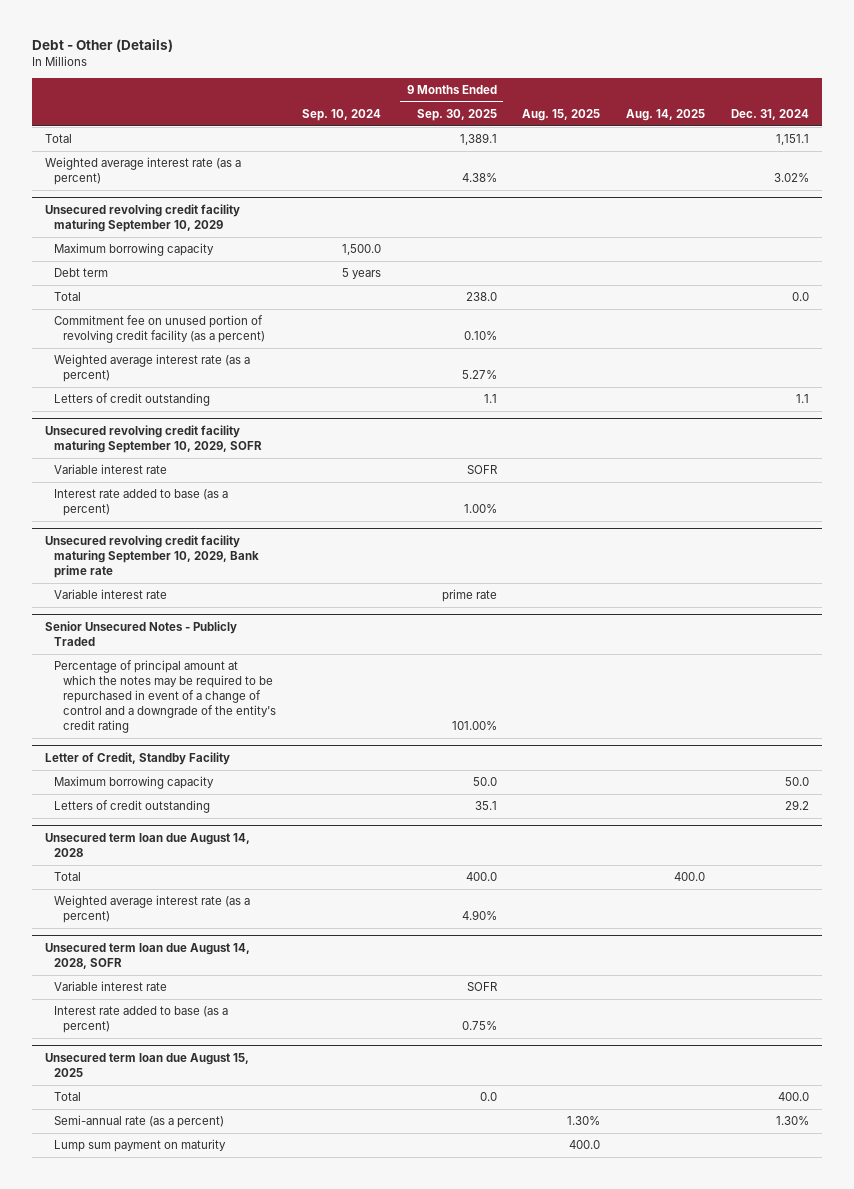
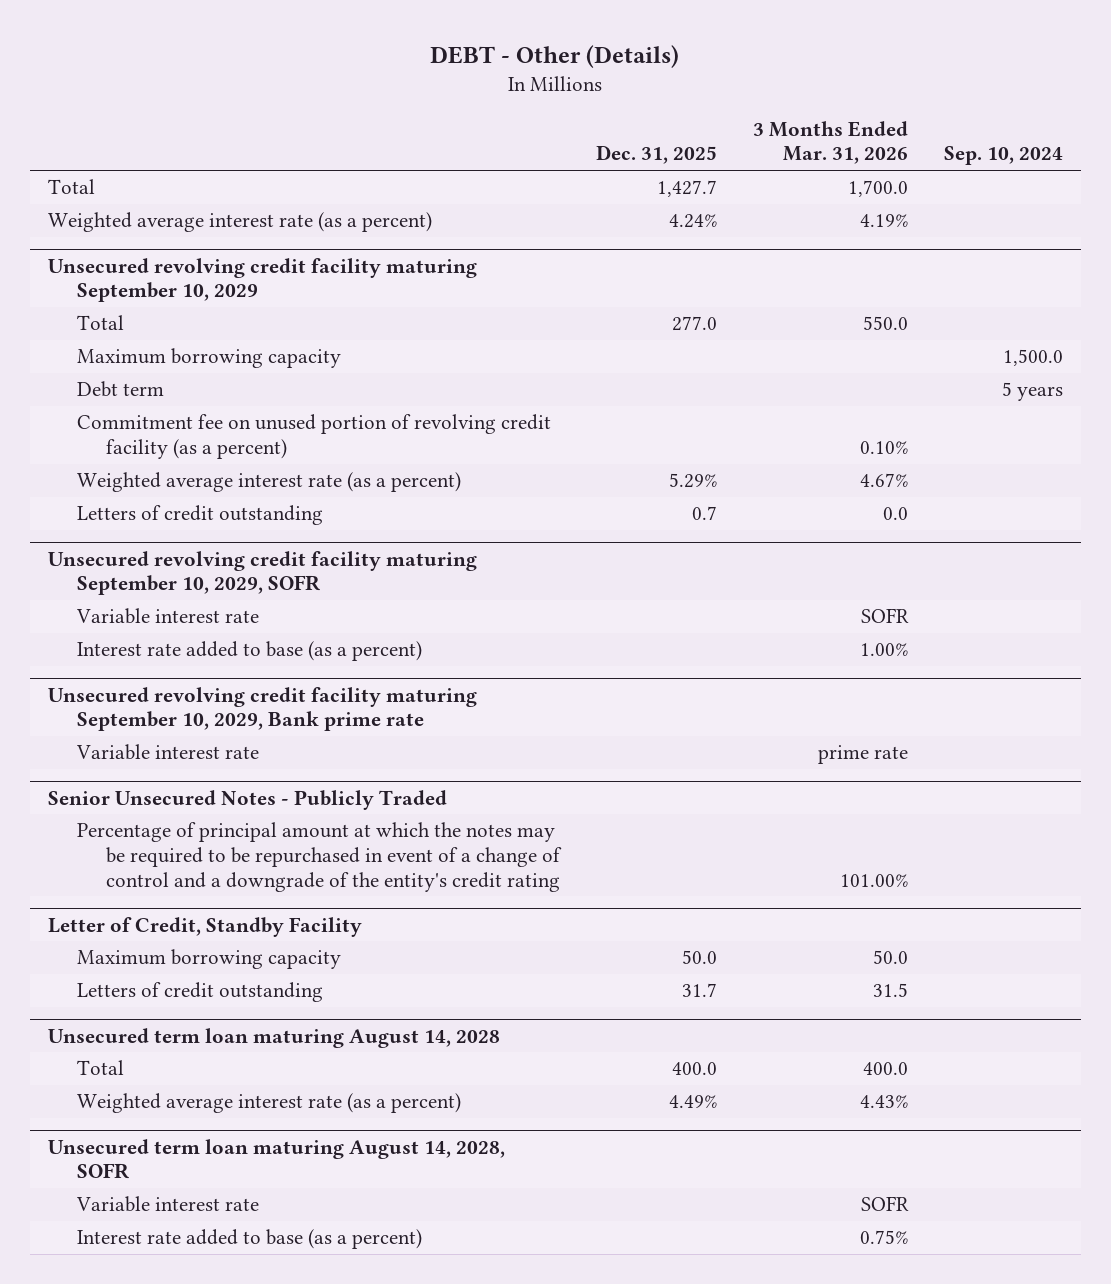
- Debt - Other (Details)
+ DEBT - Other (Details)
- | Sep. 10, 2024 | 9 Months Ended Sep. 30, 2025 | Aug. 15, 2025 | Aug. 14, 2025 | Dec. 31, 2024
+ | Dec. 31, 2025 | 3 Months Ended Mar. 31, 2026 | Sep. 10, 2024
@ Unsecured revolving credit facility maturing September 10, 2029
moved up: Total | 277.0 | 550.0 |
- Unsecured term loan due August 14, 2028
+ Unsecured term loan maturing August 14, 2028
- Unsecured term loan due August 14, 2028, SOFR
+ Unsecured term loan maturing August 14, 2028, SOFR
- Unsecured term loan due August 15, 2025
- Total | | 0.0 | | | 400.0
- Semi-annual rate (as a percent) | | | 1.30% | | 1.30%
- Lump sum payment on maturity | | | 400.0 | |

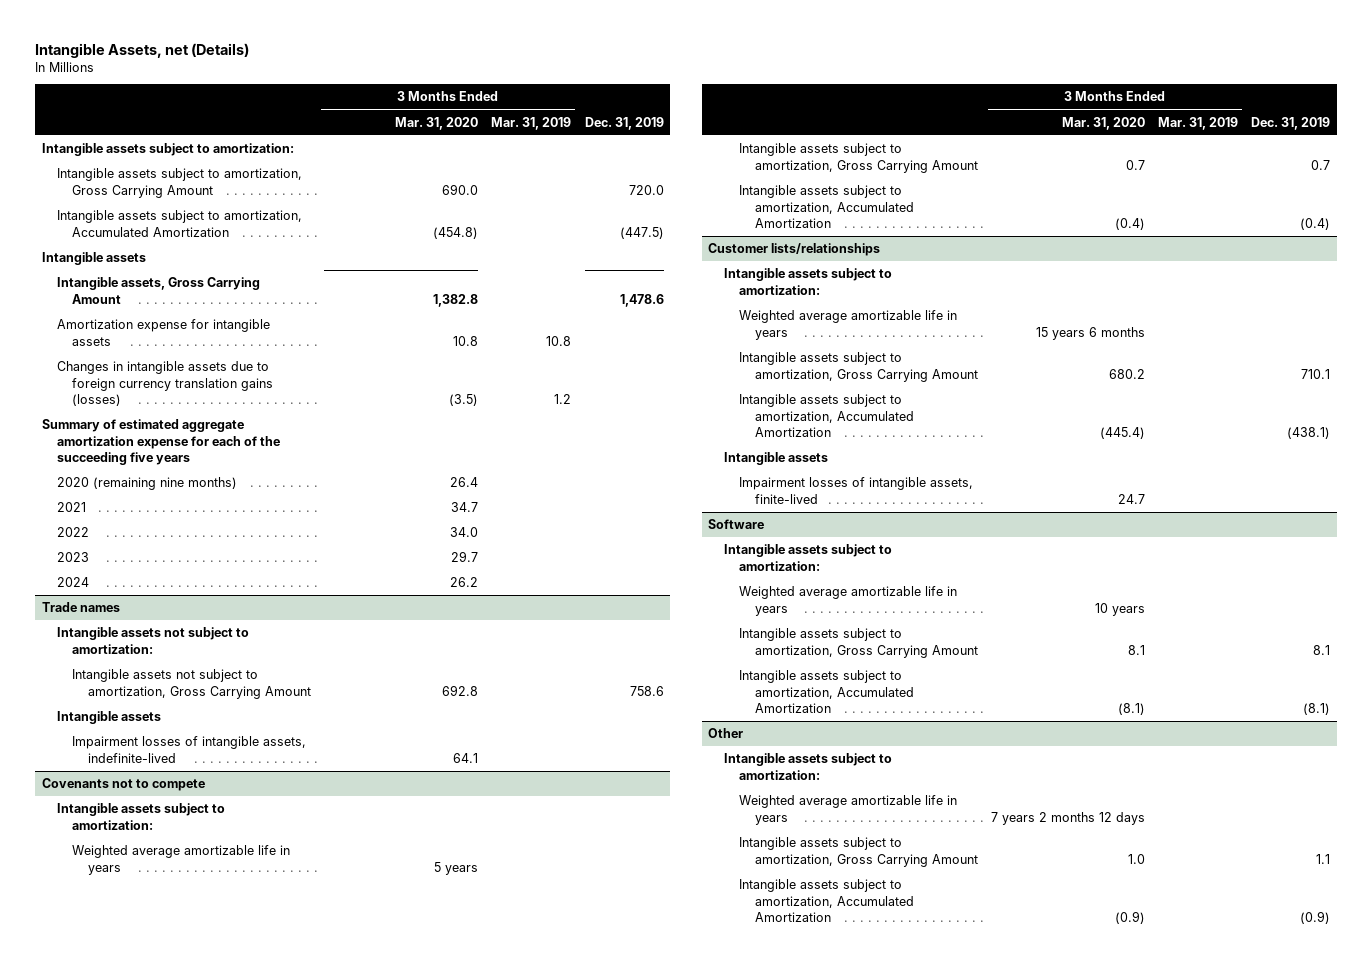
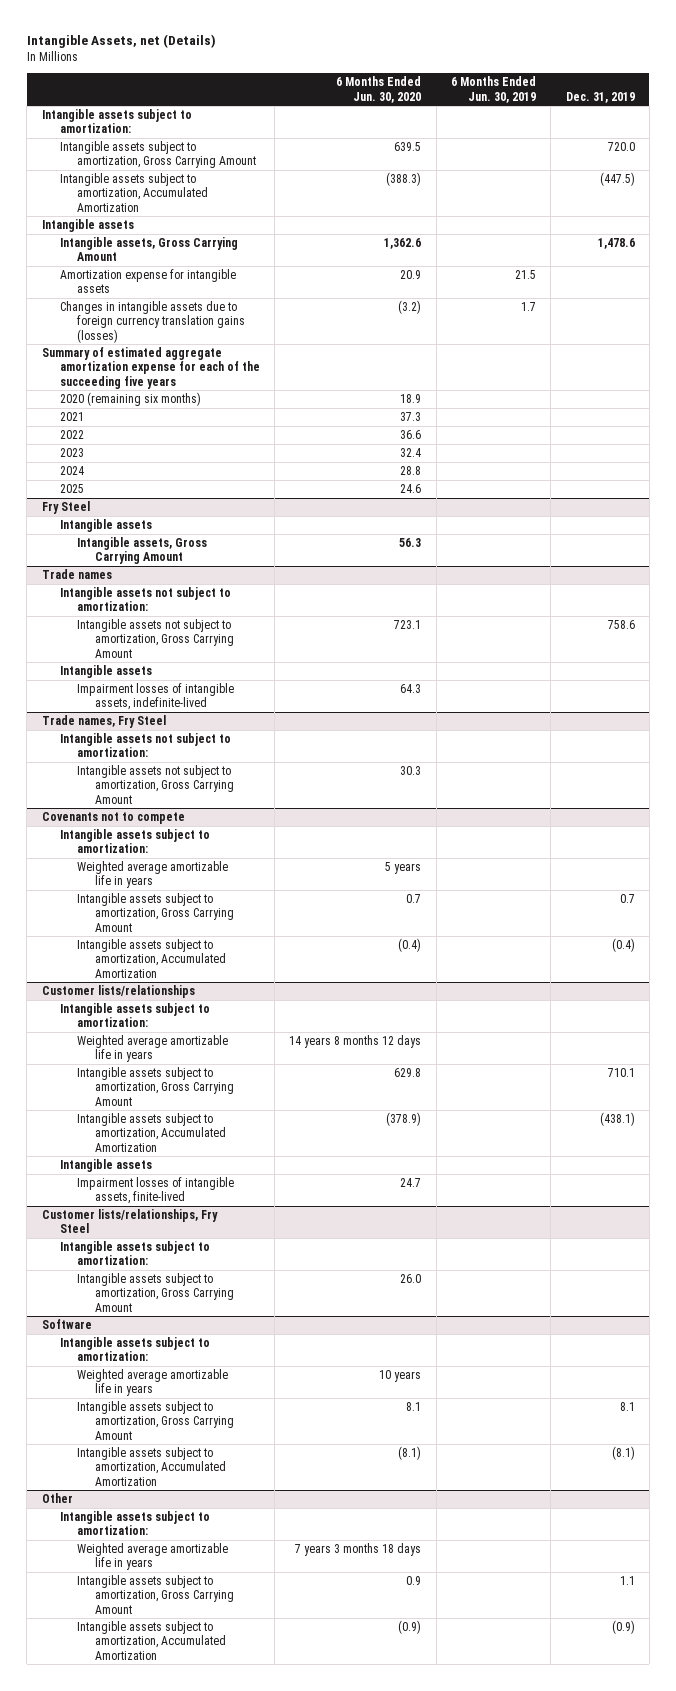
- | 3 Months Ended Mar. 31, 2020 | 3 Months Ended Mar. 31, 2019 | Dec. 31, 2019
+ | 6 Months Ended Jun. 30, 2020 | 6 Months Ended Jun. 30, 2019 | Dec. 31, 2019
- 2020 (remaining nine months) | 26.4 | |
+ 2020 (remaining six months) | 18.9 | |
+ 2025 | 24.6 | |
+ Fry Steel
+ Intangible assets
+ Intangible assets, Gross Carrying Amount | 56.3 | |
+ Trade names, Fry Steel
+ Intangible assets not subject to amortization:
+ Intangible assets not subject to amortization, Gross Carrying Amount | 30.3 | |
+ Customer lists/relationships, Fry Steel
+ Intangible assets subject to amortization:
+ Intangible assets subject to amortization, Gross Carrying Amount | 26.0 | |

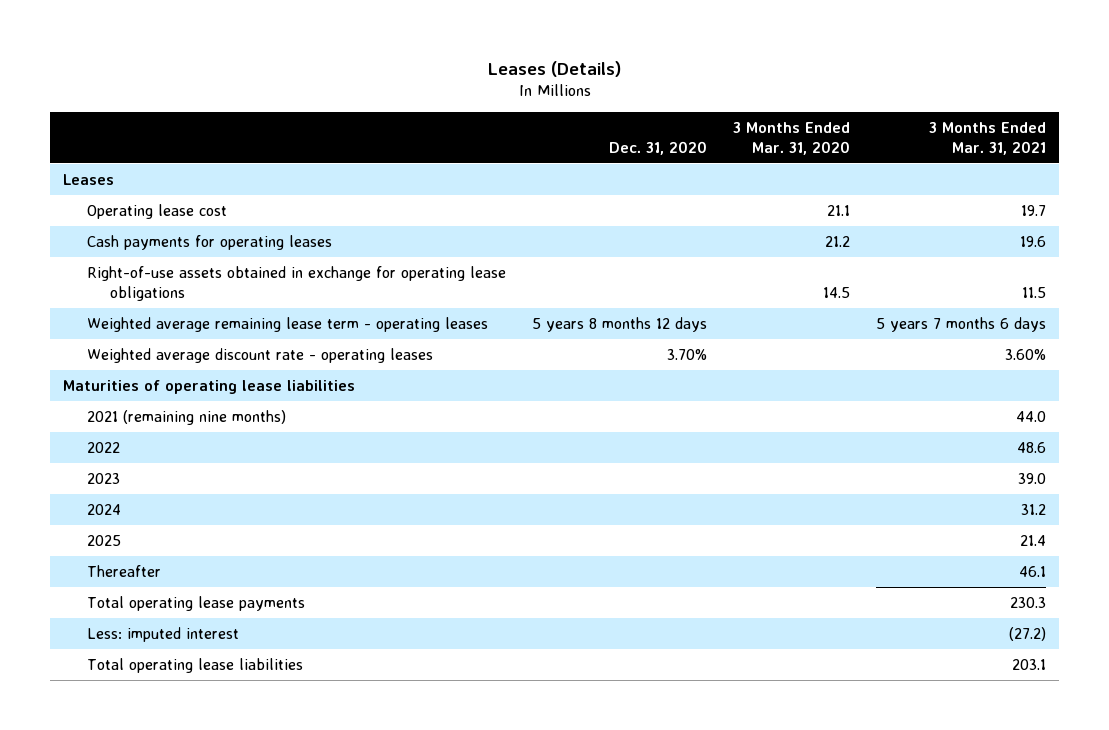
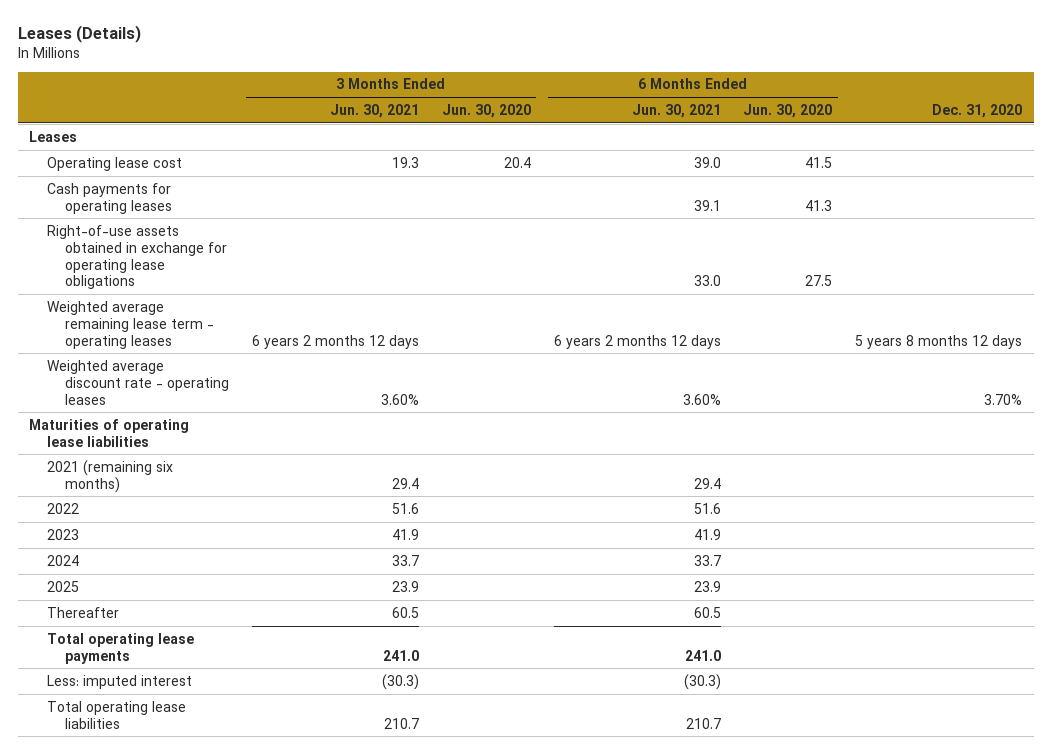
- | Dec. 31, 2020 | 3 Months Ended Mar. 31, 2020 | 3 Months Ended Mar. 31, 2021
+ | 3 Months Ended Jun. 30, 2021 | 3 Months Ended Jun. 30, 2020 | 6 Months Ended Jun. 30, 2021 | 6 Months Ended Jun. 30, 2020 | Dec. 31, 2020
- 2021 (remaining nine months) | | | 44.0
+ 2021 (remaining six months) | 29.4 | | 29.4 | |

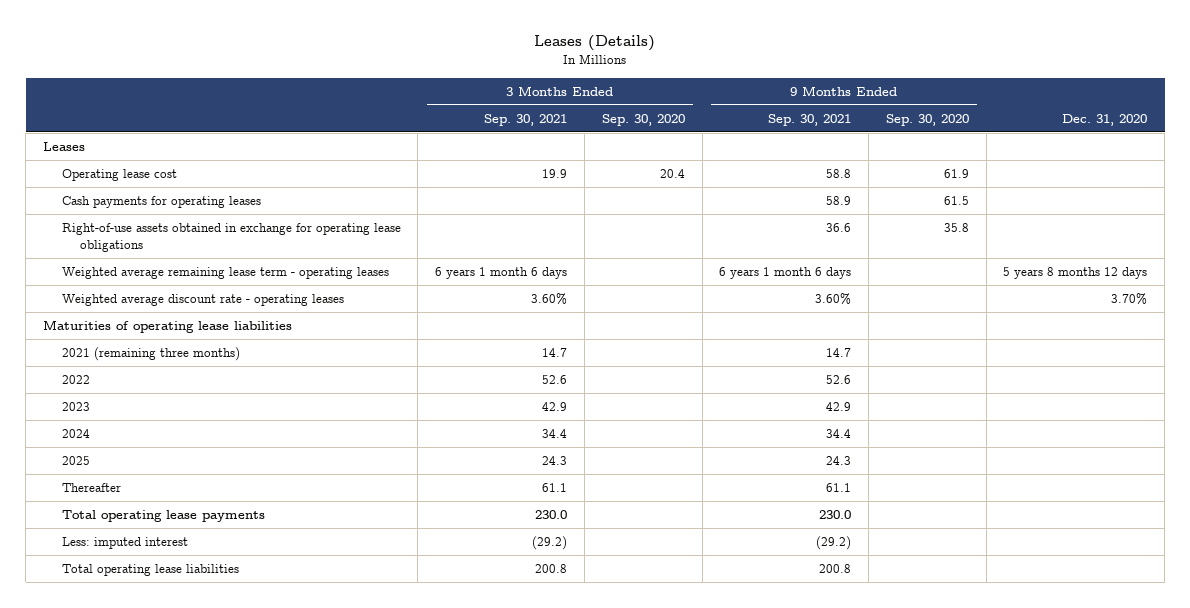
- | 3 Months Ended Jun. 30, 2021 | 3 Months Ended Jun. 30, 2020 | 6 Months Ended Jun. 30, 2021 | 6 Months Ended Jun. 30, 2020 | Dec. 31, 2020
+ | 3 Months Ended Sep. 30, 2021 | 3 Months Ended Sep. 30, 2020 | 9 Months Ended Sep. 30, 2021 | 9 Months Ended Sep. 30, 2020 | Dec. 31, 2020
- 2021 (remaining six months) | 29.4 | | 29.4 | |
+ 2021 (remaining three months) | 14.7 | | 14.7 | |

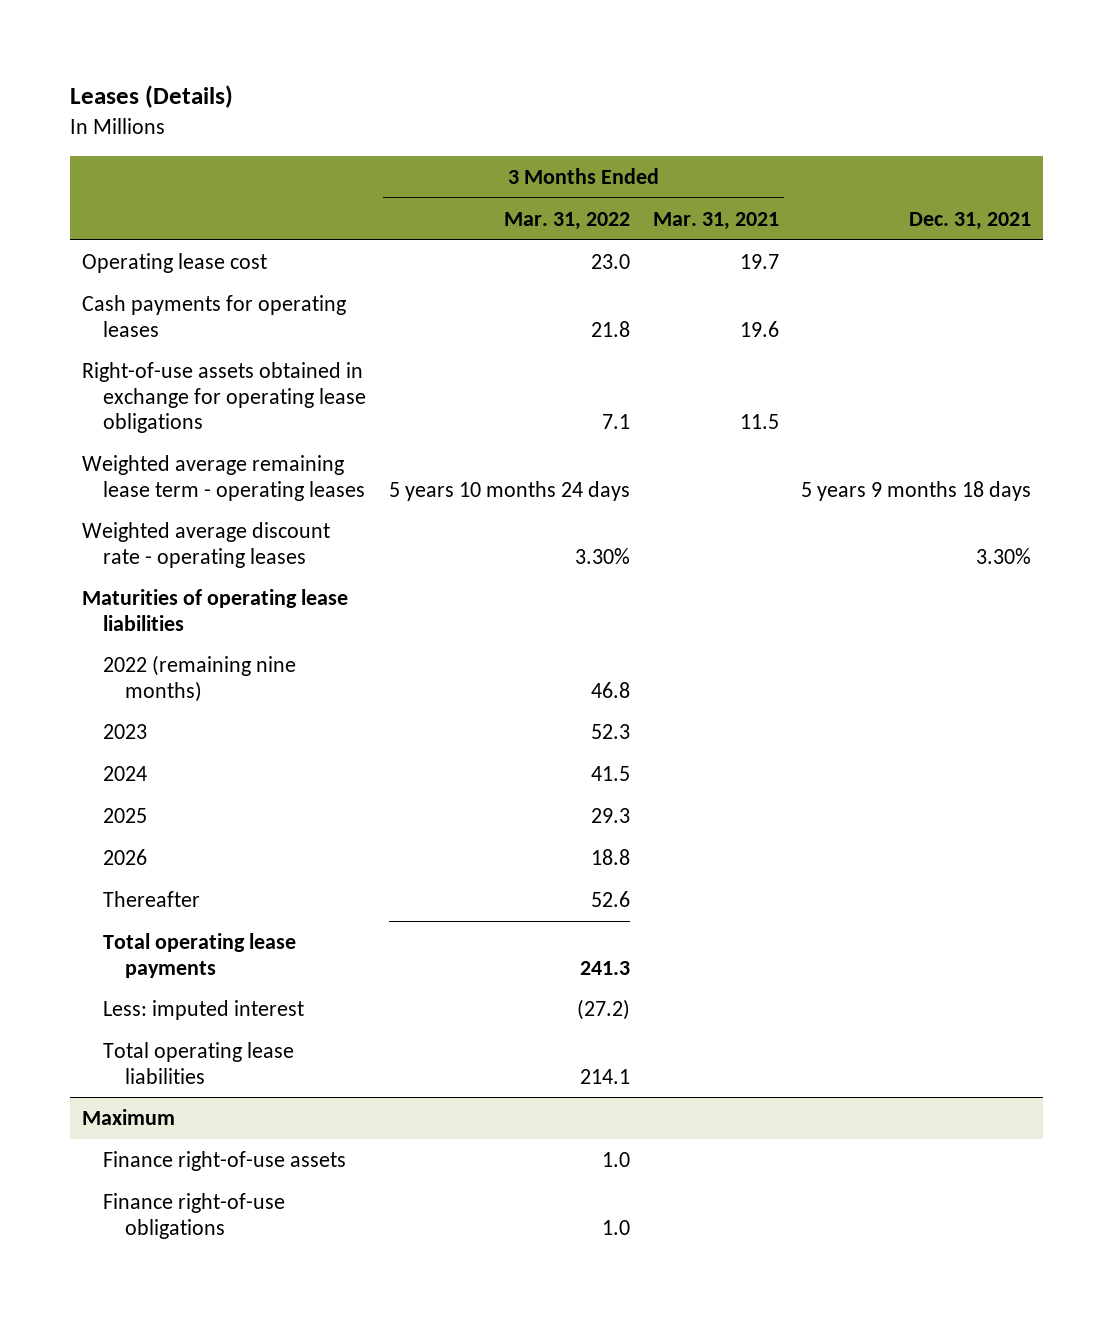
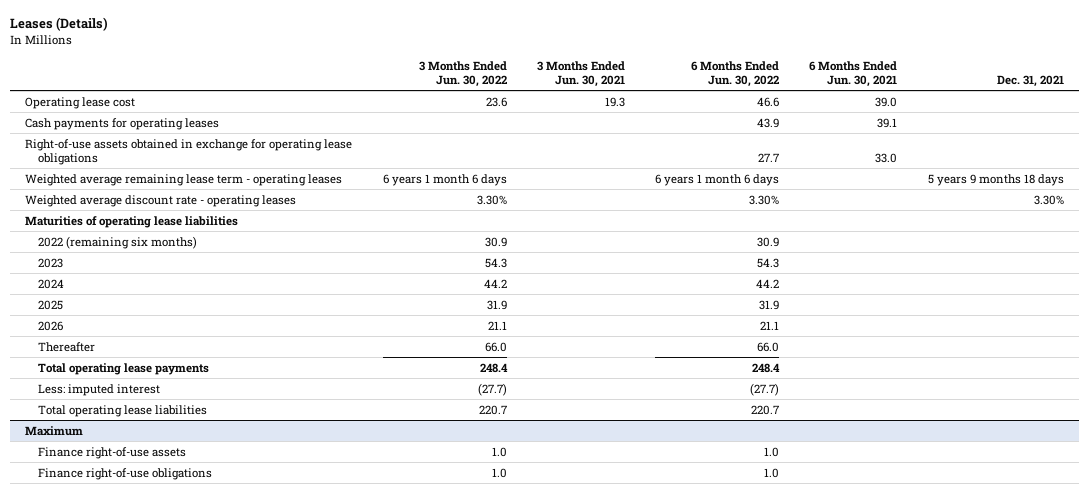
- | 3 Months Ended Mar. 31, 2022 | 3 Months Ended Mar. 31, 2021 | Dec. 31, 2021
+ | 3 Months Ended Jun. 30, 2022 | 3 Months Ended Jun. 30, 2021 | 6 Months Ended Jun. 30, 2022 | 6 Months Ended Jun. 30, 2021 | Dec. 31, 2021
- 2022 (remaining nine months) | 46.8 | |
+ 2022 (remaining six months) | 30.9 | | 30.9 | |

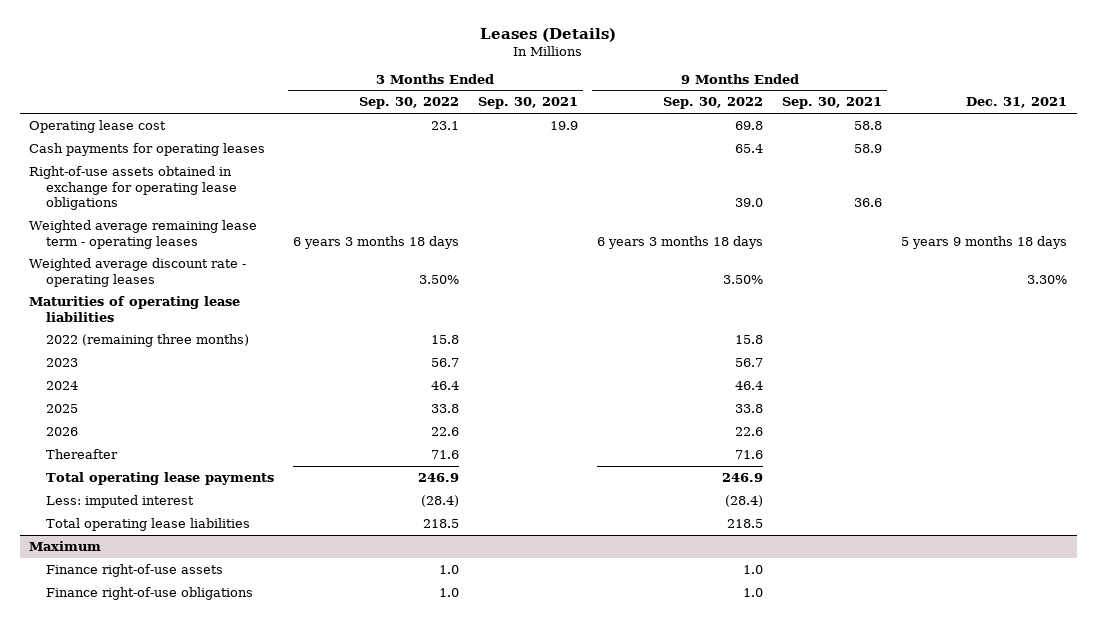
- | 3 Months Ended Jun. 30, 2022 | 3 Months Ended Jun. 30, 2021 | 6 Months Ended Jun. 30, 2022 | 6 Months Ended Jun. 30, 2021 | Dec. 31, 2021
+ | 3 Months Ended Sep. 30, 2022 | 3 Months Ended Sep. 30, 2021 | 9 Months Ended Sep. 30, 2022 | 9 Months Ended Sep. 30, 2021 | Dec. 31, 2021
- 2022 (remaining six months) | 30.9 | | 30.9 | |
+ 2022 (remaining three months) | 15.8 | | 15.8 | |

